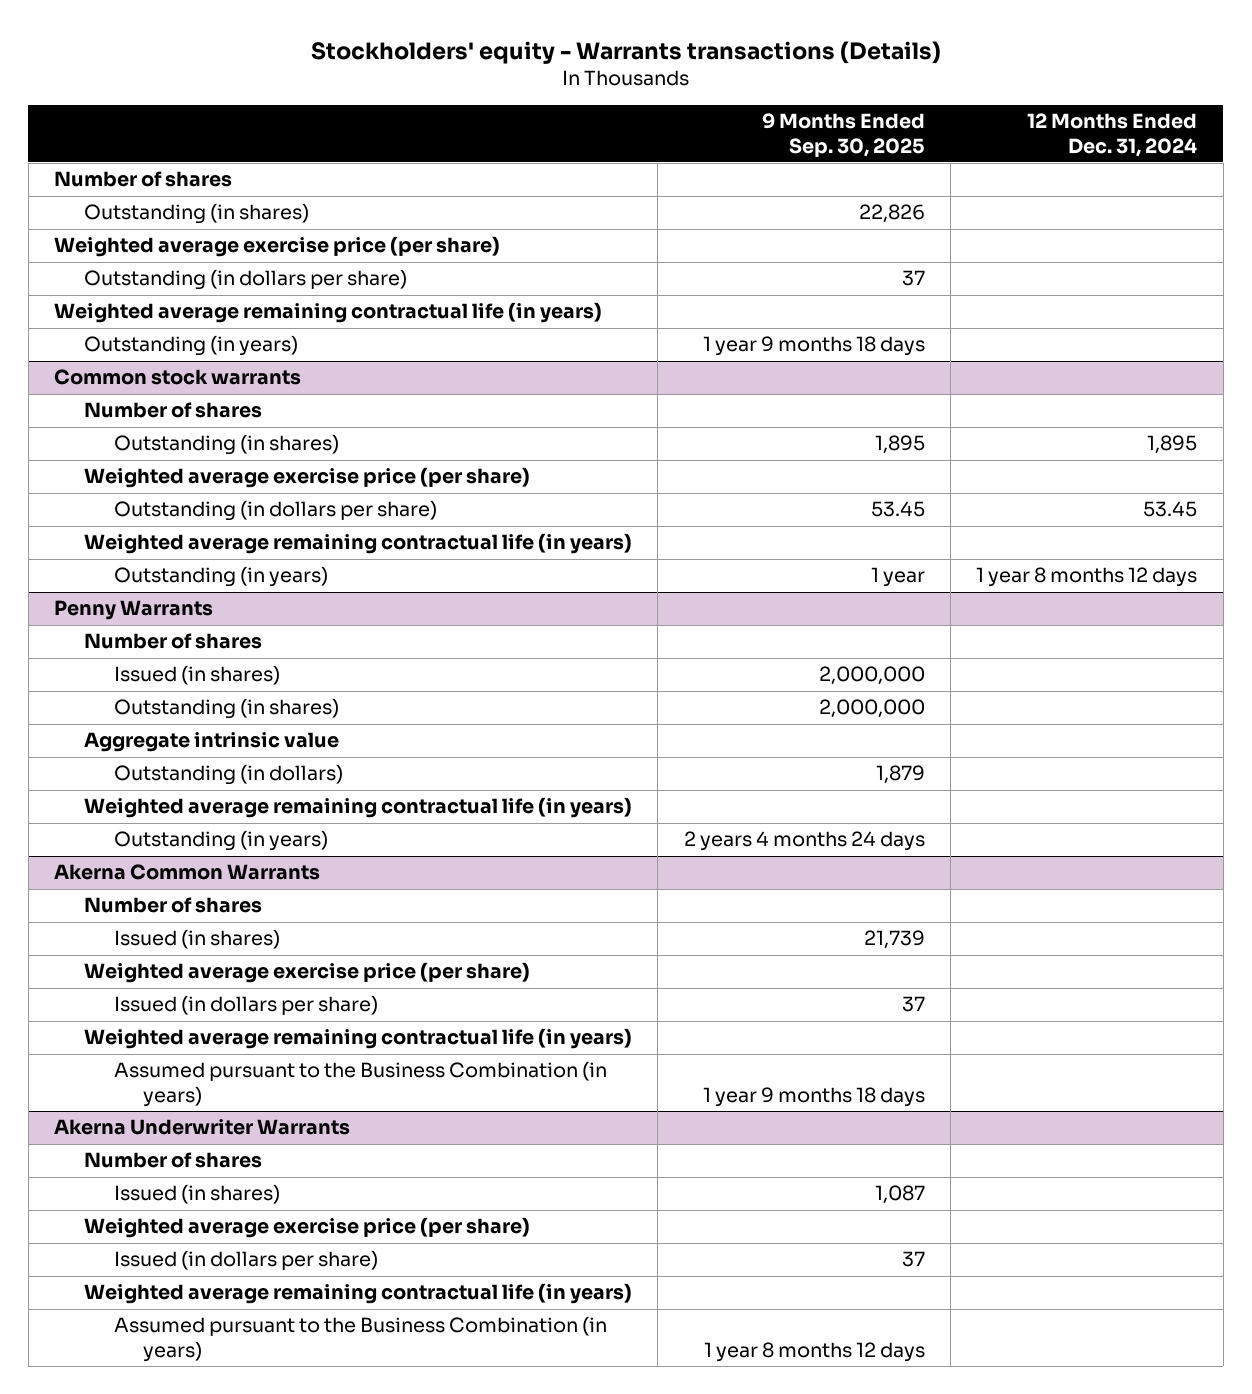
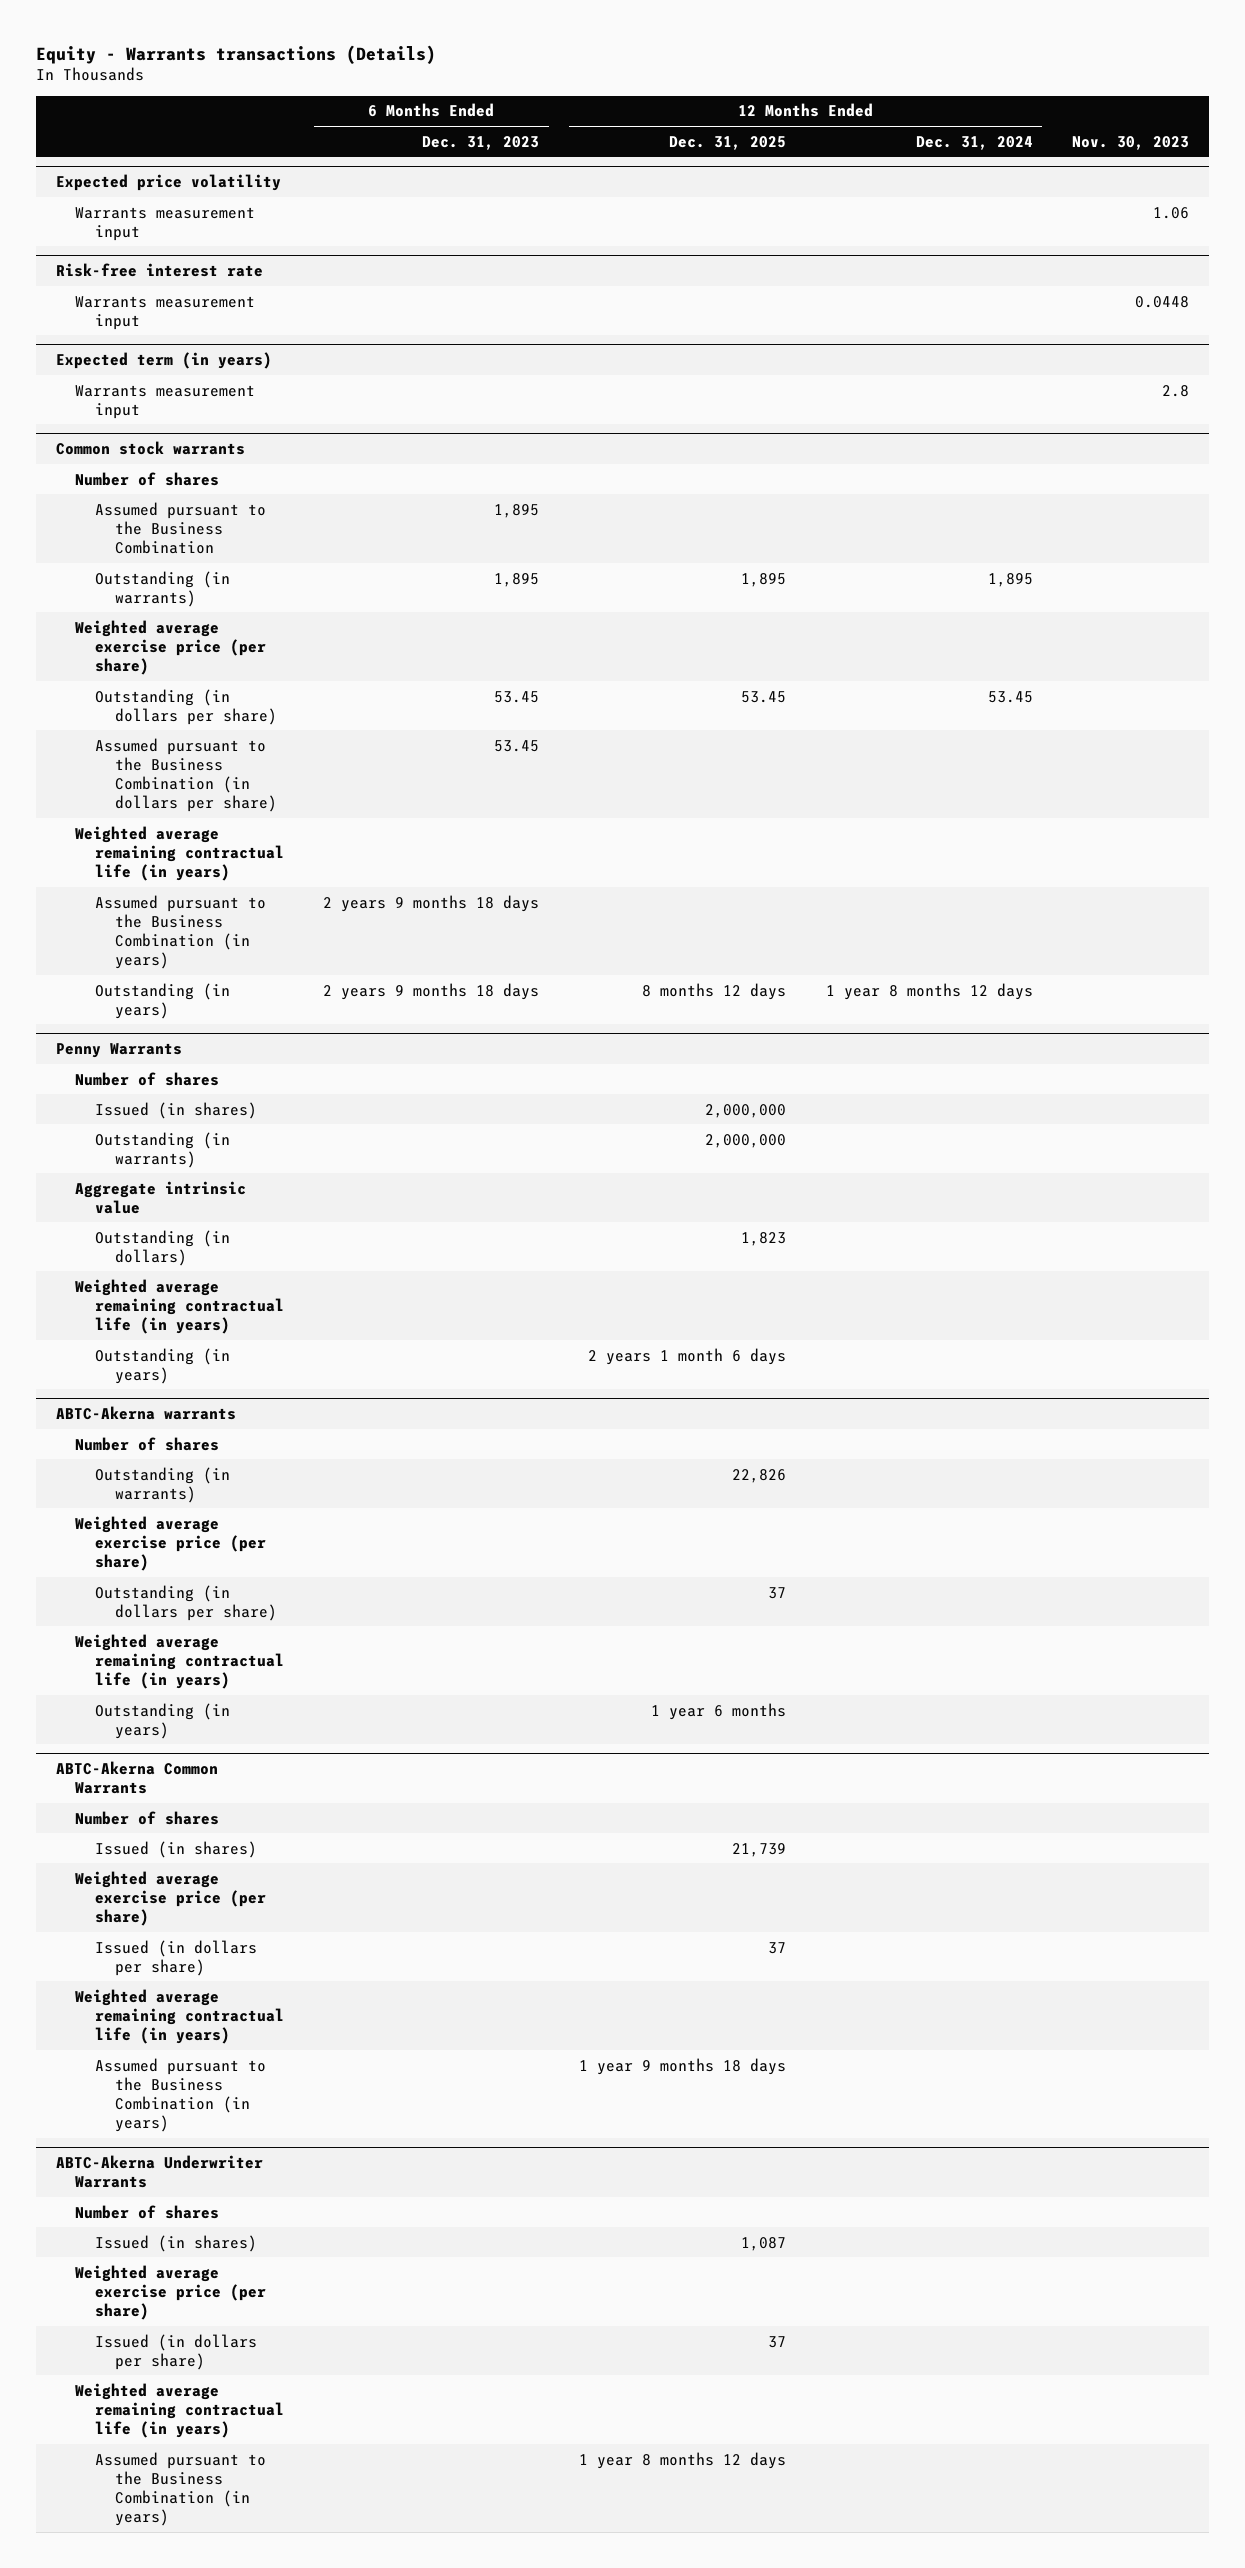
- Stockholders' equity - Warrants transactions (Details)
+ Equity - Warrants transactions (Details)
- | 9 Months Ended Sep. 30, 2025 | 12 Months Ended Dec. 31, 2024
+ | 6 Months Ended Dec. 31, 2023 | 12 Months Ended Dec. 31, 2025 | 12 Months Ended Dec. 31, 2024 | Nov. 30, 2023
- Number of shares
- Outstanding (in shares) | 22,826 |
- Weighted average exercise price (per share)
- Outstanding (in dollars per share) | 37 |
- Weighted average remaining contractual life (in years)
- Outstanding (in years) | 1 year 9 months 18 days |
+ Expected price volatility
+ Warrants measurement input | | | | 1.06
+ Risk-free interest rate
+ Warrants measurement input | | | | 0.0448
+ Expected term (in years)
+ Warrants measurement input | | | | 2.8
@ Common stock warrants
- Outstanding (in shares) | 1,895 | 1,895
+ Assumed pursuant to the Business Combination | 1,895 | | |
+ Outstanding (in warrants) | 1,895 | 1,895 | 1,895 |
+ Assumed pursuant to the Business Combination (in dollars per share) | 53.45 | | |
+ Assumed pursuant to the Business Combination (in years) | 2 years 9 months 18 days | | |
@ Penny Warrants
- Outstanding (in shares) | 2,000,000 |
+ Outstanding (in warrants) | | 2,000,000 | |
- Akerna Common Warrants
+ ABTC-Akerna warrants
+ Number of shares
+ Outstanding (in warrants) | | 22,826 | |
+ Weighted average exercise price (per share)
+ Outstanding (in dollars per share) | | 37 | |
+ Weighted average remaining contractual life (in years)
+ Outstanding (in years) | | 1 year 6 months | |
+ ABTC-Akerna Common Warrants
- Akerna Underwriter Warrants
+ ABTC-Akerna Underwriter Warrants

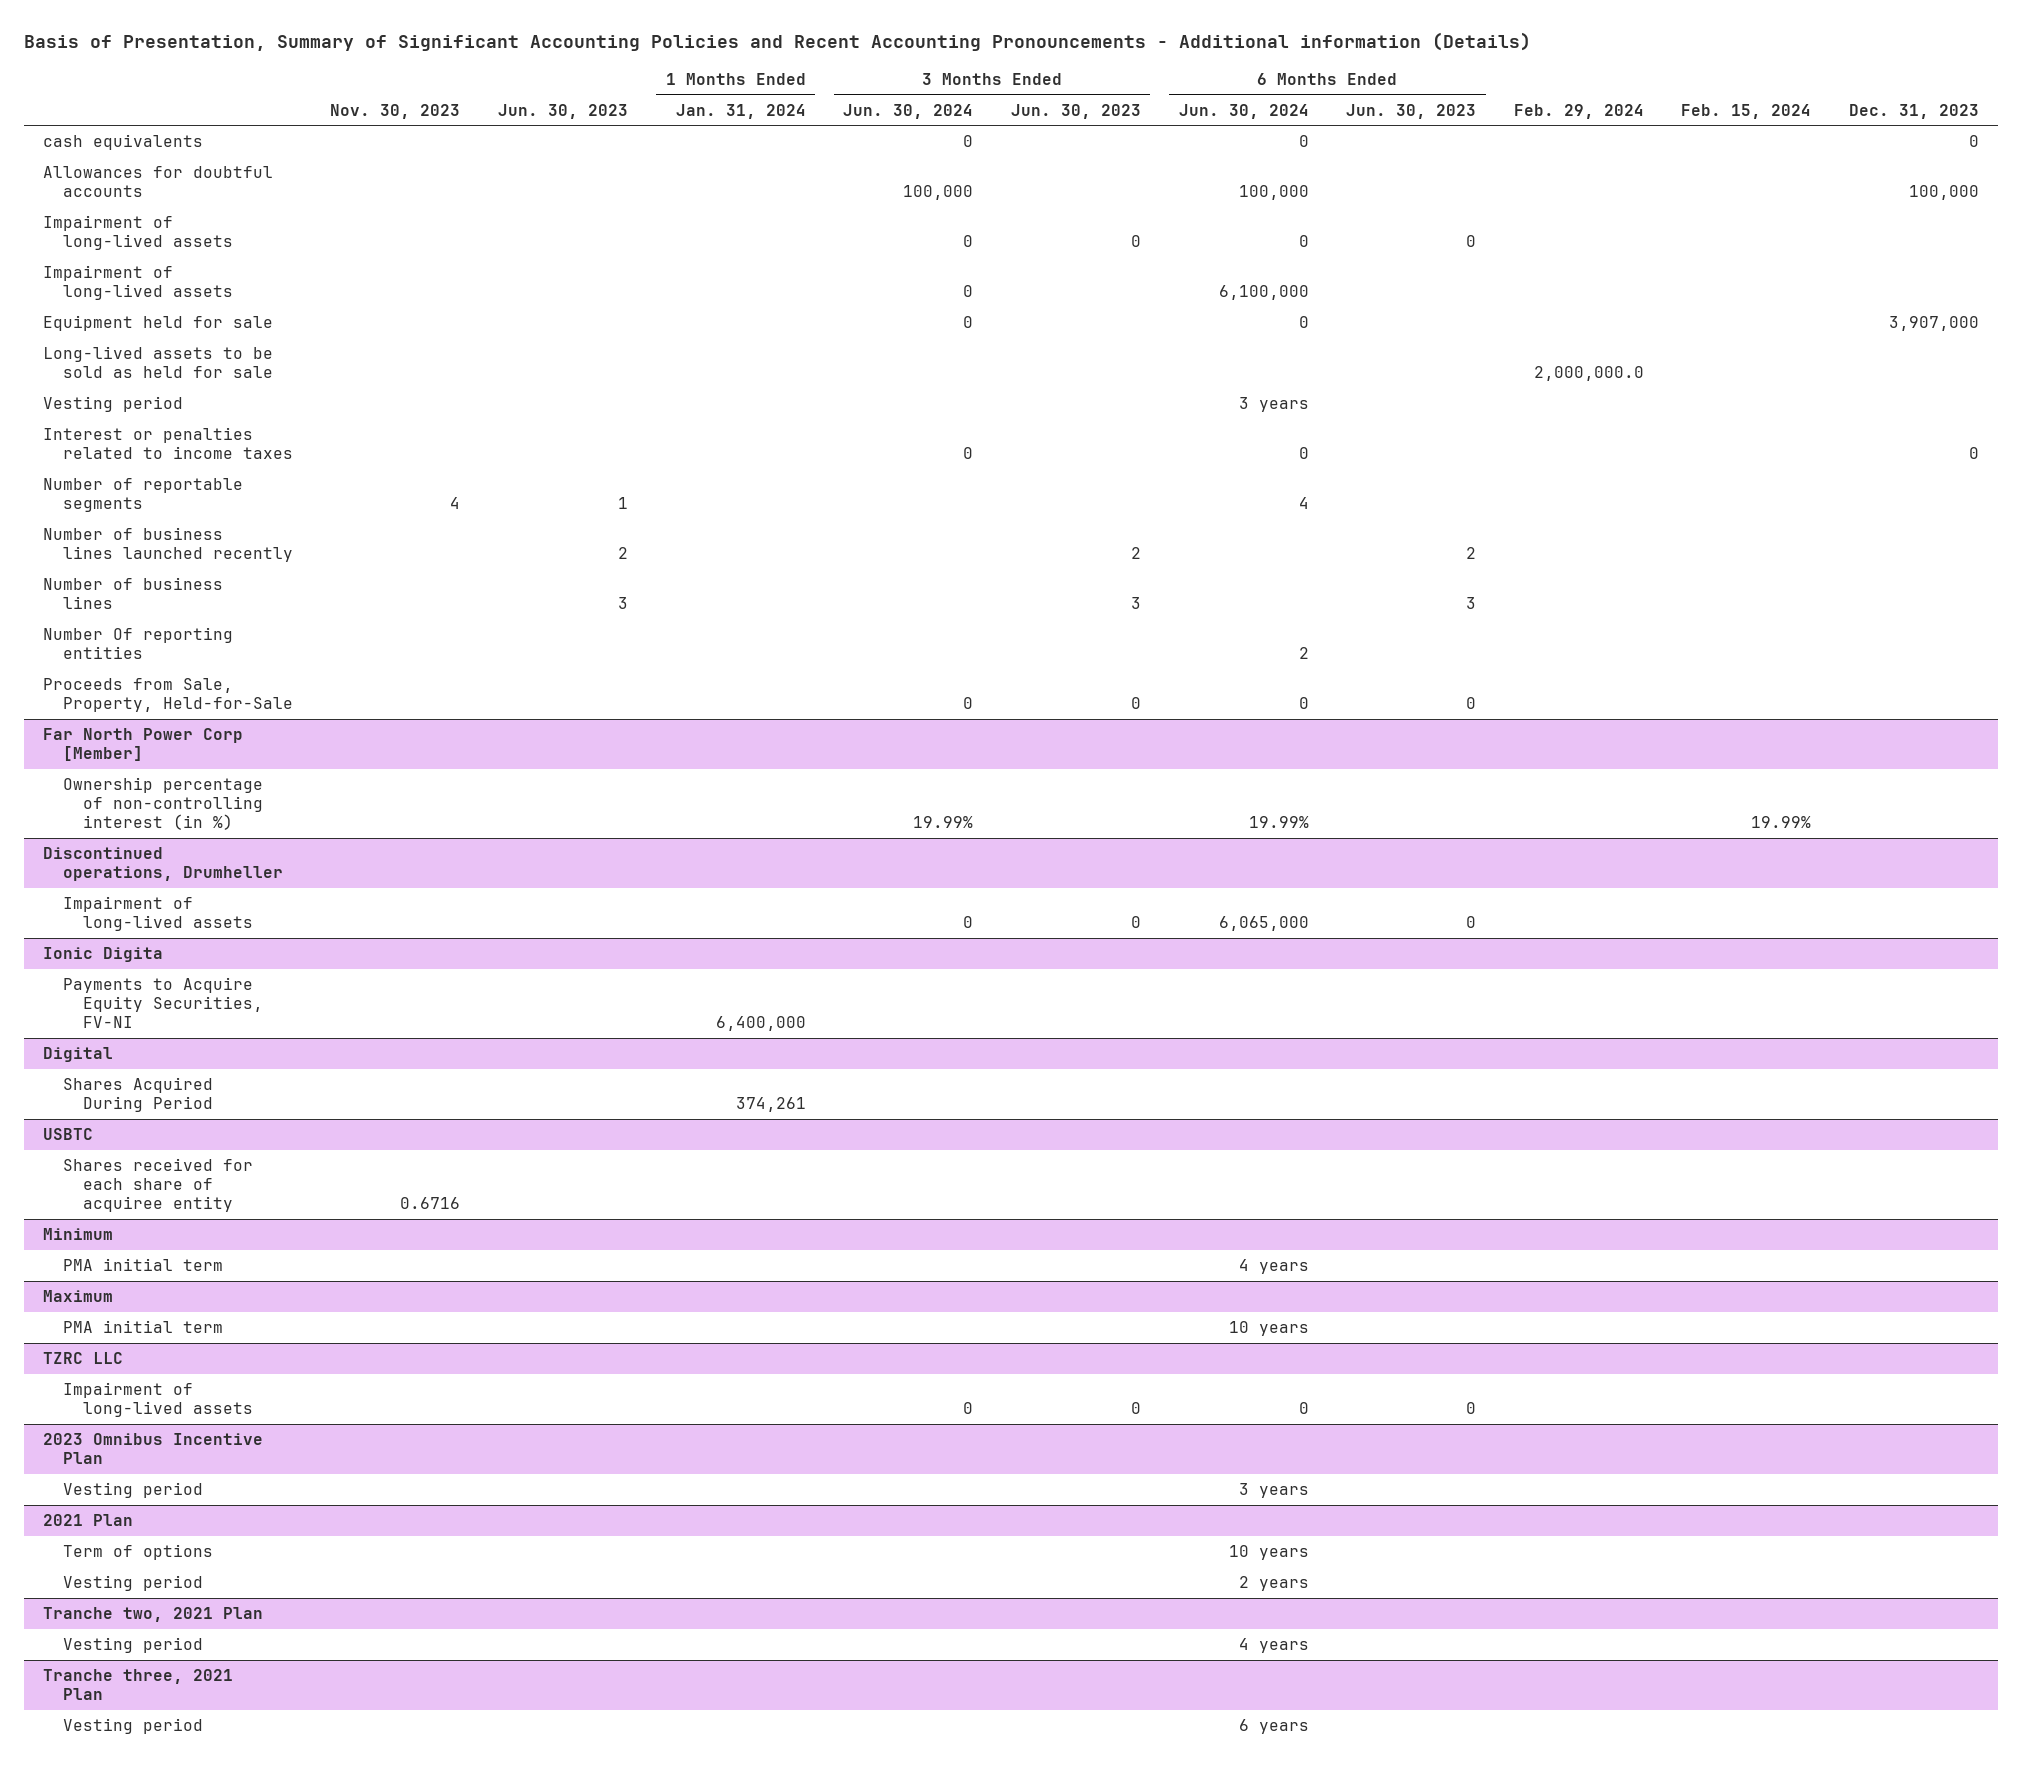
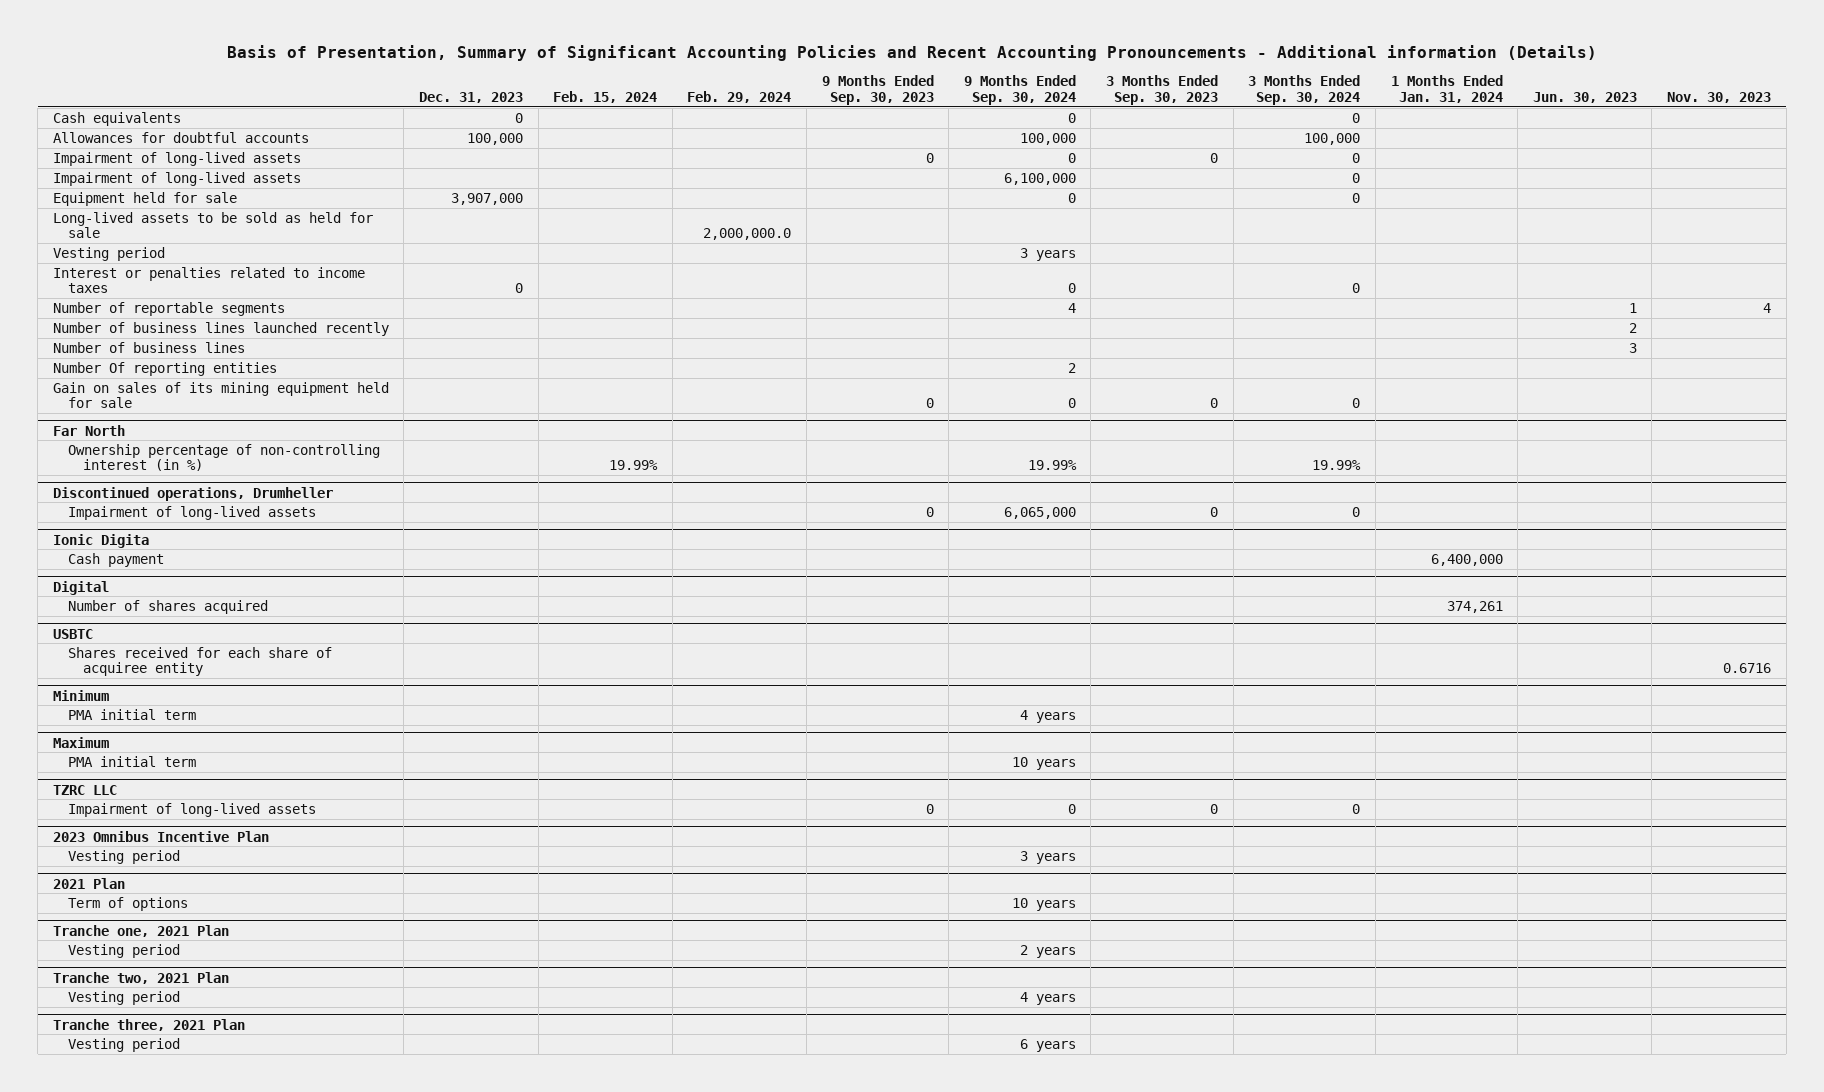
- | Nov. 30, 2023 | Jun. 30, 2023 | 1 Months Ended Jan. 31, 2024 | 3 Months Ended Jun. 30, 2024 | 3 Months Ended Jun. 30, 2023 | 6 Months Ended Jun. 30, 2024 | 6 Months Ended Jun. 30, 2023 | Feb. 29, 2024 | Feb. 15, 2024 | Dec. 31, 2023
+ | Dec. 31, 2023 | Feb. 15, 2024 | Feb. 29, 2024 | 9 Months Ended Sep. 30, 2023 | 9 Months Ended Sep. 30, 2024 | 3 Months Ended Sep. 30, 2023 | 3 Months Ended Sep. 30, 2024 | 1 Months Ended Jan. 31, 2024 | Jun. 30, 2023 | Nov. 30, 2023
- cash equivalents | | | | 0 | | 0 | | | | 0
+ Cash equivalents | 0 | | | | 0 | | 0 | | |
- Proceeds from Sale, Property, Held-for-Sale | | | | 0 | 0 | 0 | 0 | | |
- Far North Power Corp [Member]
+ Gain on sales of its mining equipment held for sale | | | | 0 | 0 | 0 | 0 | | |
+ Far North
@ Ionic Digita
- Payments to Acquire Equity Securities, FV-NI | | | 6,400,000 | | | | | | |
+ Cash payment | | | | | | | | 6,400,000 | |
@ Digital
- Shares Acquired During Period | | | 374,261 | | | | | | |
+ Number of shares acquired | | | | | | | | 374,261 | |
@ 2021 Plan
- Vesting period | | | | | | 2 years | | | |
+ Tranche one, 2021 Plan
+ Vesting period | | | | | 2 years | | | | |

